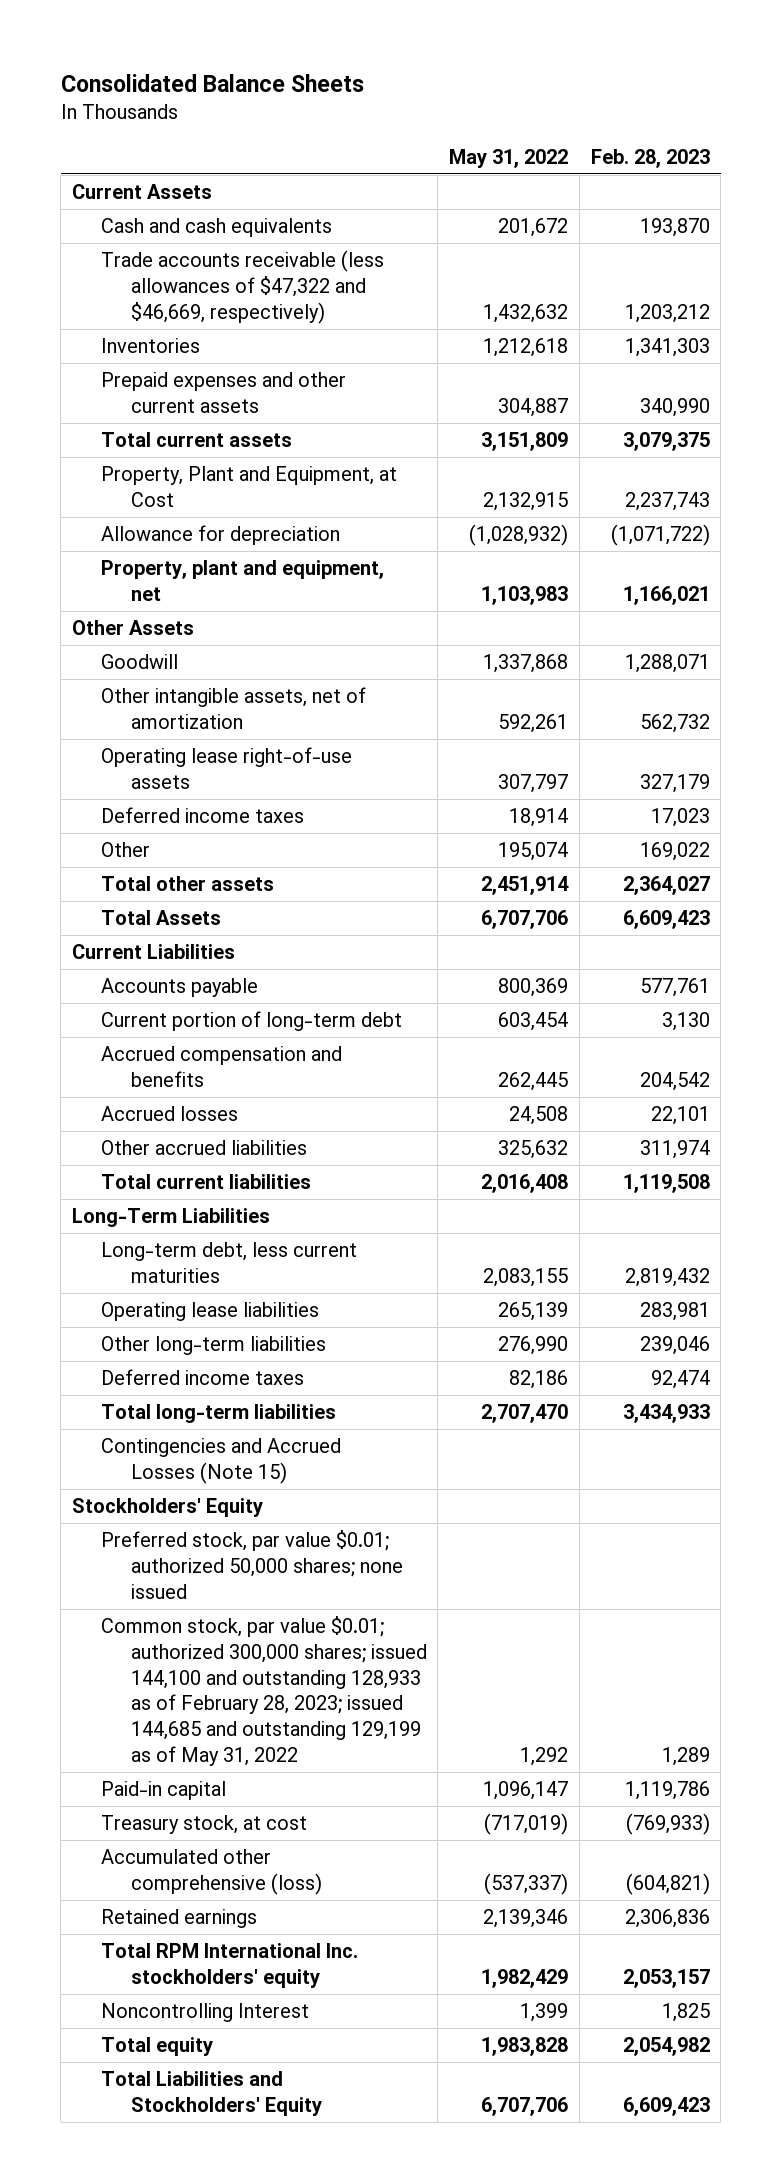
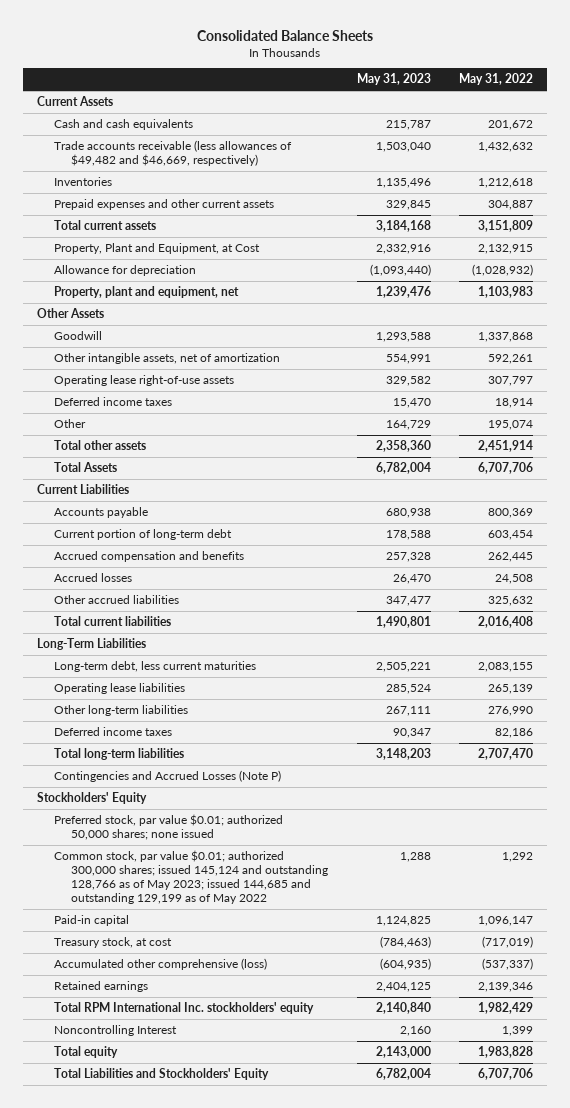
- | May 31, 2022 | Feb. 28, 2023
+ | May 31, 2023 | May 31, 2022
- Trade accounts receivable (less allowances of $47,322 and $46,669, respectively) | 1,432,632 | 1,203,212
+ Trade accounts receivable (less allowances of $49,482 and $46,669, respectively) | 1,503,040 | 1,432,632
- Contingencies and Accrued Losses (Note 15)
+ Contingencies and Accrued Losses (Note P)
- Common stock, par value $0.01; authorized 300,000 shares; issued 144,100 and outstanding 128,933 as of February 28, 2023; issued 144,685 and outstanding 129,199 as of May 31, 2022 | 1,292 | 1,289
+ Common stock, par value $0.01; authorized 300,000 shares; issued 145,124 and outstanding 128,766 as of May 2023; issued 144,685 and outstanding 129,199 as of May 2022 | 1,288 | 1,292

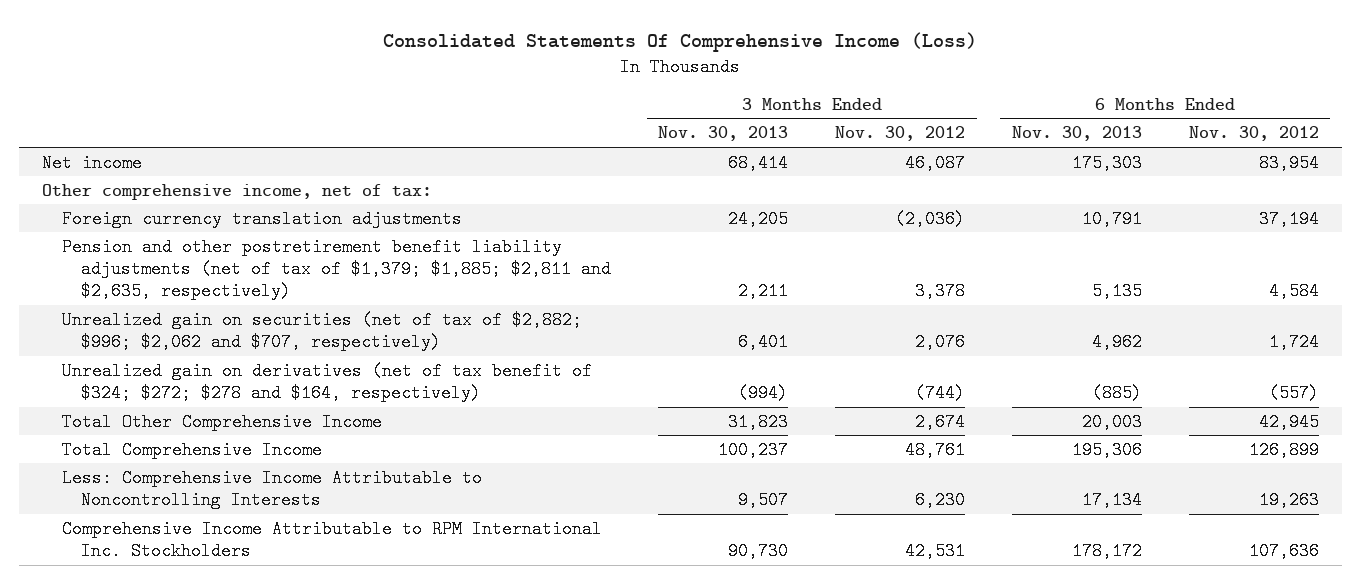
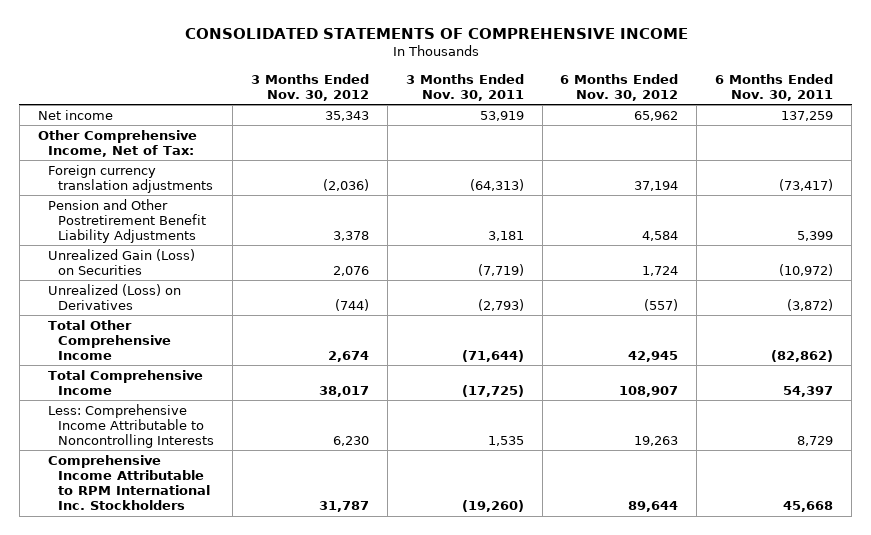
- Consolidated Statements Of Comprehensive Income (Loss)
+ CONSOLIDATED STATEMENTS OF COMPREHENSIVE INCOME
- | 3 Months Ended Nov. 30, 2013 | 3 Months Ended Nov. 30, 2012 | 6 Months Ended Nov. 30, 2013 | 6 Months Ended Nov. 30, 2012
+ | 3 Months Ended Nov. 30, 2012 | 3 Months Ended Nov. 30, 2011 | 6 Months Ended Nov. 30, 2012 | 6 Months Ended Nov. 30, 2011
- Net income | 68,414 | 46,087 | 175,303 | 83,954
- Other comprehensive income, net of tax:
+ Net income | 35,343 | 53,919 | 65,962 | 137,259
+ Other Comprehensive Income, Net of Tax:
- Pension and other postretirement benefit liability adjustments (net of tax of $1,379; $1,885; $2,811 and $2,635, respectively) | 2,211 | 3,378 | 5,135 | 4,584
- Unrealized gain on securities (net of tax of $2,882; $996; $2,062 and $707, respectively) | 6,401 | 2,076 | 4,962 | 1,724
- Unrealized gain on derivatives (net of tax benefit of $324; $272; $278 and $164, respectively) | (994) | (744) | (885) | (557)
+ Pension and Other Postretirement Benefit Liability Adjustments | 3,378 | 3,181 | 4,584 | 5,399
+ Unrealized Gain (Loss) on Securities | 2,076 | (7,719) | 1,724 | (10,972)
+ Unrealized (Loss) on Derivatives | (744) | (2,793) | (557) | (3,872)
- Total Comprehensive Income | 100,237 | 48,761 | 195,306 | 126,899
+ Total Comprehensive Income | 38,017 | (17,725) | 108,907 | 54,397
- Comprehensive Income Attributable to RPM International Inc. Stockholders | 90,730 | 42,531 | 178,172 | 107,636
+ Comprehensive Income Attributable to RPM International Inc. Stockholders | 31,787 | (19,260) | 89,644 | 45,668

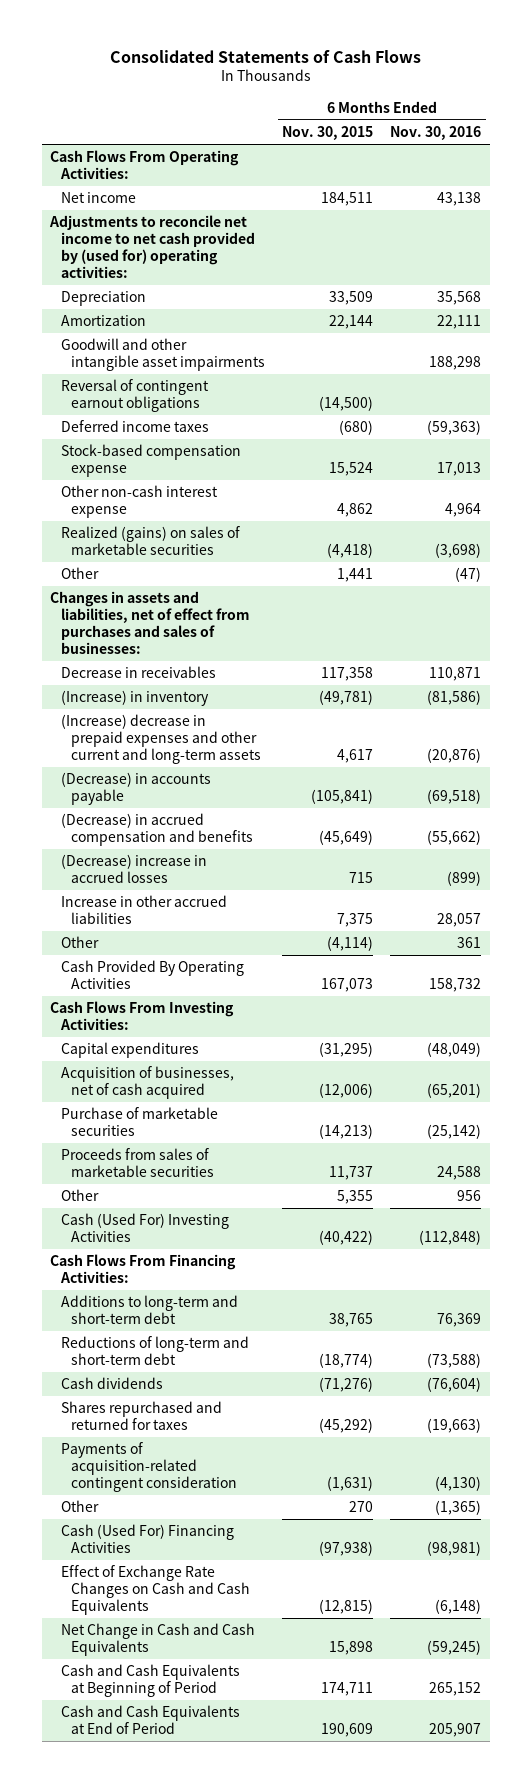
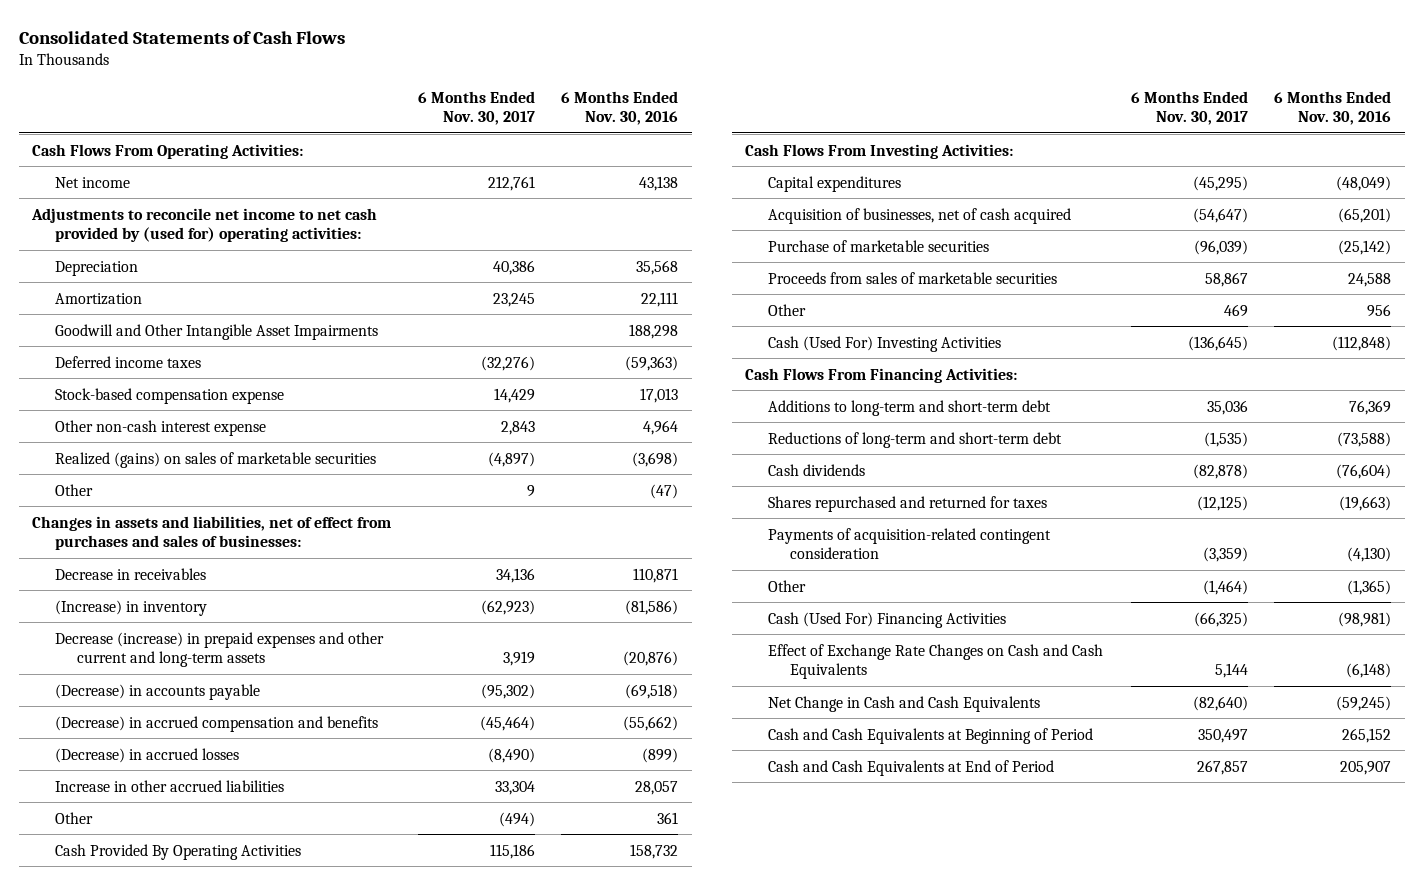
- | 6 Months Ended Nov. 30, 2015 | 6 Months Ended Nov. 30, 2016
+ | 6 Months Ended Nov. 30, 2017 | 6 Months Ended Nov. 30, 2016
- Goodwill and other intangible asset impairments | | 188,298
- Reversal of contingent earnout obligations | (14,500) |
+ Goodwill and Other Intangible Asset Impairments | | 188,298
- (Increase) decrease in prepaid expenses and other current and long-term assets | 4,617 | (20,876)
+ Decrease (increase) in prepaid expenses and other current and long-term assets | 3,919 | (20,876)
- (Decrease) increase in accrued losses | 715 | (899)
+ (Decrease) in accrued losses | (8,490) | (899)

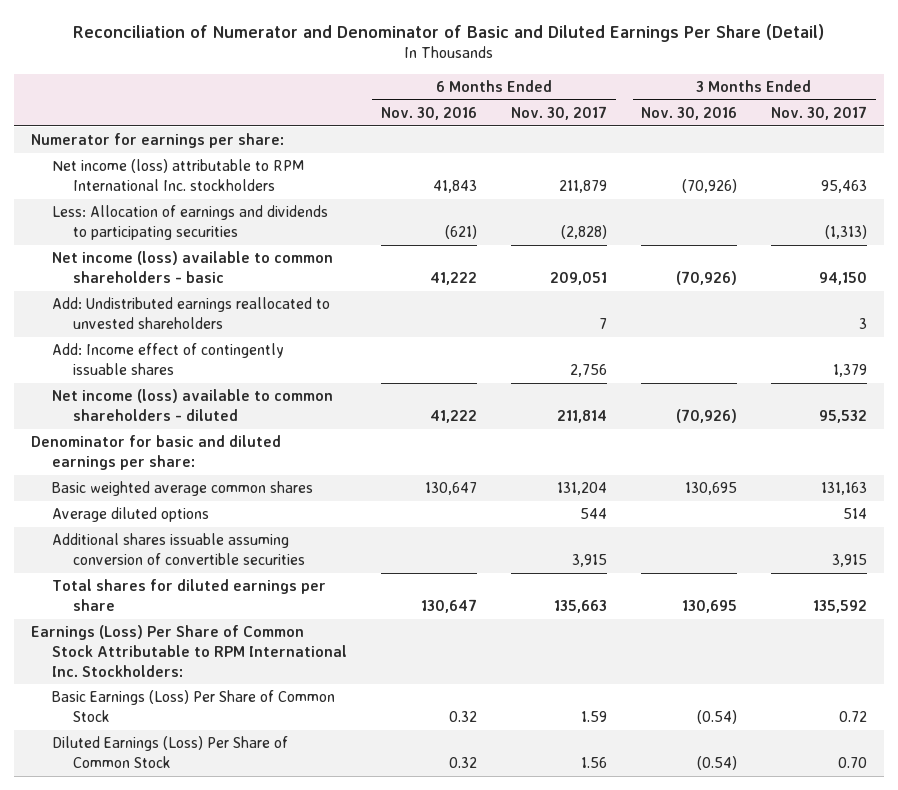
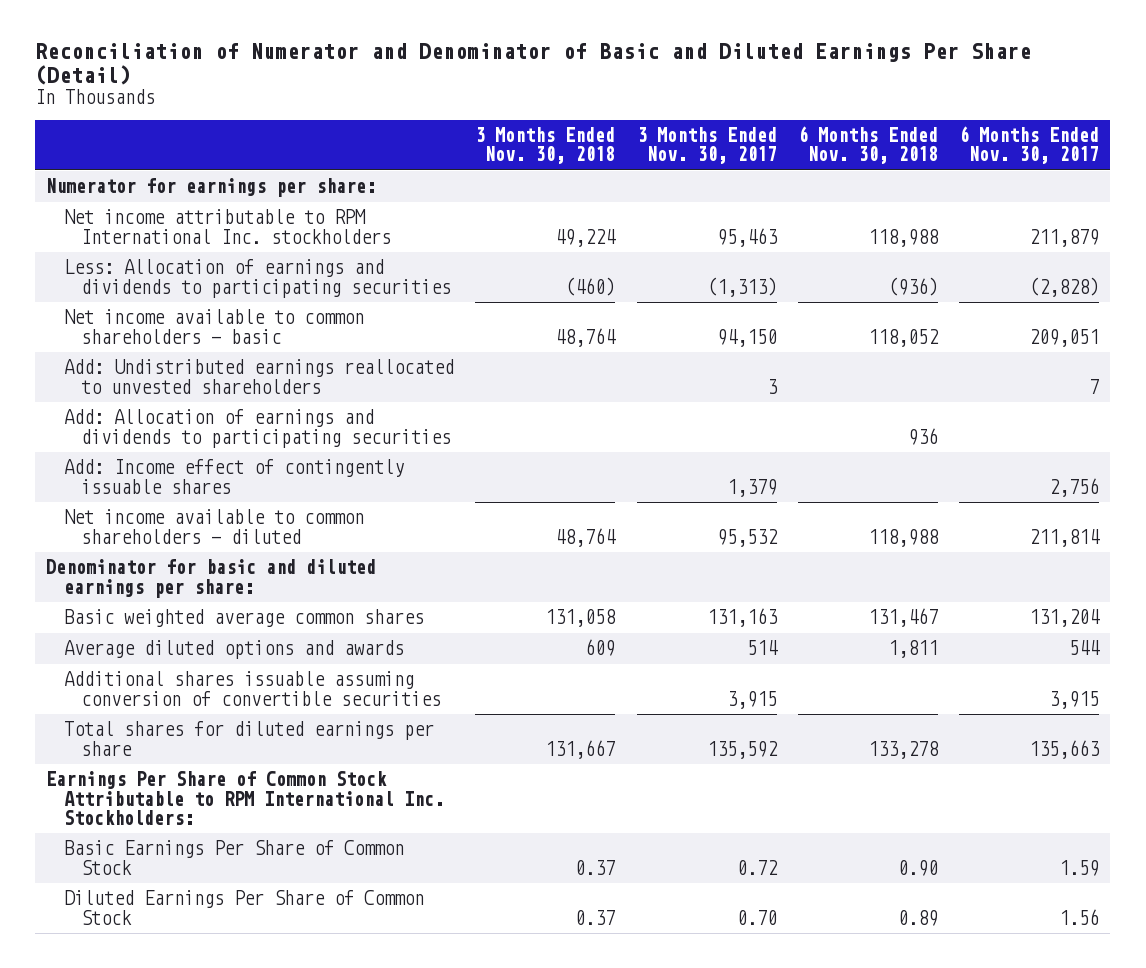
- | 6 Months Ended Nov. 30, 2016 | 6 Months Ended Nov. 30, 2017 | 3 Months Ended Nov. 30, 2016 | 3 Months Ended Nov. 30, 2017
+ | 3 Months Ended Nov. 30, 2018 | 3 Months Ended Nov. 30, 2017 | 6 Months Ended Nov. 30, 2018 | 6 Months Ended Nov. 30, 2017
- Net income (loss) attributable to RPM International Inc. stockholders | 41,843 | 211,879 | (70,926) | 95,463
+ Net income attributable to RPM International Inc. stockholders | 49,224 | 95,463 | 118,988 | 211,879
- Net income (loss) available to common shareholders - basic | 41,222 | 209,051 | (70,926) | 94,150
+ Net income available to common shareholders - basic | 48,764 | 94,150 | 118,052 | 209,051
+ Add: Allocation of earnings and dividends to participating securities | | | 936 |
- Net income (loss) available to common shareholders - diluted | 41,222 | 211,814 | (70,926) | 95,532
+ Net income available to common shareholders - diluted | 48,764 | 95,532 | 118,988 | 211,814
- Average diluted options | | 544 | | 514
+ Average diluted options and awards | 609 | 514 | 1,811 | 544
- Earnings (Loss) Per Share of Common Stock Attributable to RPM International Inc. Stockholders:
- Basic Earnings (Loss) Per Share of Common Stock | 0.32 | 1.59 | (0.54) | 0.72
- Diluted Earnings (Loss) Per Share of Common Stock | 0.32 | 1.56 | (0.54) | 0.70
+ Earnings Per Share of Common Stock Attributable to RPM International Inc. Stockholders:
+ Basic Earnings Per Share of Common Stock | 0.37 | 0.72 | 0.90 | 1.59
+ Diluted Earnings Per Share of Common Stock | 0.37 | 0.70 | 0.89 | 1.56

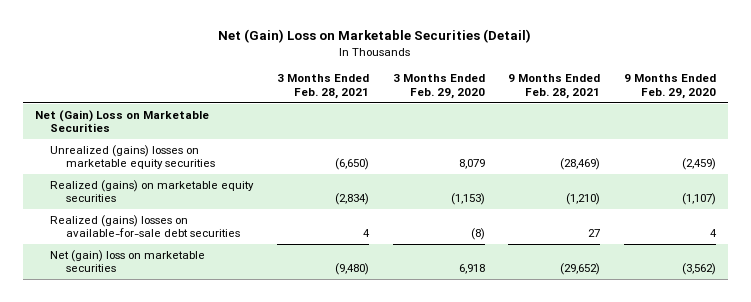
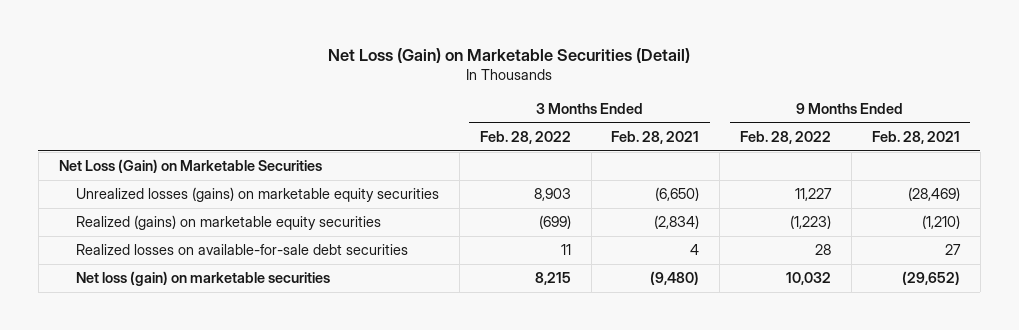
- Net (Gain) Loss on Marketable Securities (Detail)
+ Net Loss (Gain) on Marketable Securities (Detail)
- | 3 Months Ended Feb. 28, 2021 | 3 Months Ended Feb. 29, 2020 | 9 Months Ended Feb. 28, 2021 | 9 Months Ended Feb. 29, 2020
+ | 3 Months Ended Feb. 28, 2022 | 3 Months Ended Feb. 28, 2021 | 9 Months Ended Feb. 28, 2022 | 9 Months Ended Feb. 28, 2021
- Net (Gain) Loss on Marketable Securities
- Unrealized (gains) losses on marketable equity securities | (6,650) | 8,079 | (28,469) | (2,459)
+ Net Loss (Gain) on Marketable Securities
+ Unrealized losses (gains) on marketable equity securities | 8,903 | (6,650) | 11,227 | (28,469)
- Realized (gains) losses on available-for-sale debt securities | 4 | (8) | 27 | 4
- Net (gain) loss on marketable securities | (9,480) | 6,918 | (29,652) | (3,562)
+ Realized losses on available-for-sale debt securities | 11 | 4 | 28 | 27
+ Net loss (gain) on marketable securities | 8,215 | (9,480) | 10,032 | (29,652)

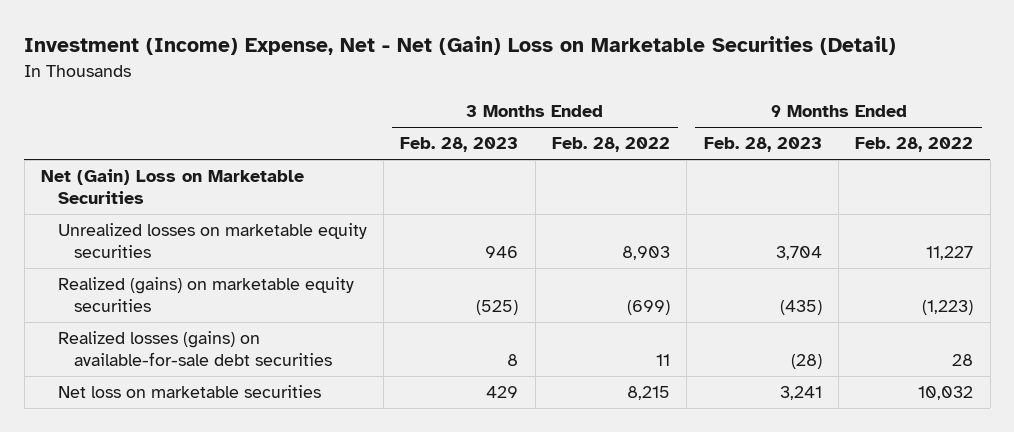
- Net Loss (Gain) on Marketable Securities (Detail)
+ Investment (Income) Expense, Net - Net (Gain) Loss on Marketable Securities (Detail)
- | 3 Months Ended Feb. 28, 2022 | 3 Months Ended Feb. 28, 2021 | 9 Months Ended Feb. 28, 2022 | 9 Months Ended Feb. 28, 2021
+ | 3 Months Ended Feb. 28, 2023 | 3 Months Ended Feb. 28, 2022 | 9 Months Ended Feb. 28, 2023 | 9 Months Ended Feb. 28, 2022
- Net Loss (Gain) on Marketable Securities
- Unrealized losses (gains) on marketable equity securities | 8,903 | (6,650) | 11,227 | (28,469)
+ Net (Gain) Loss on Marketable Securities
+ Unrealized losses on marketable equity securities | 946 | 8,903 | 3,704 | 11,227
- Realized losses on available-for-sale debt securities | 11 | 4 | 28 | 27
- Net loss (gain) on marketable securities | 8,215 | (9,480) | 10,032 | (29,652)
+ Realized losses (gains) on available-for-sale debt securities | 8 | 11 | (28) | 28
+ Net loss on marketable securities | 429 | 8,215 | 3,241 | 10,032

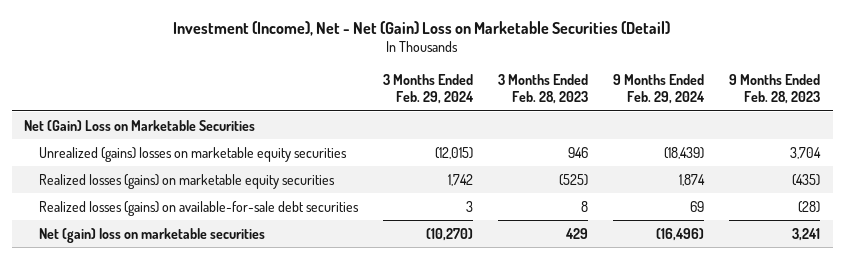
- Investment (Income) Expense, Net - Net (Gain) Loss on Marketable Securities (Detail)
+ Investment (Income), Net - Net (Gain) Loss on Marketable Securities (Detail)
- | 3 Months Ended Feb. 28, 2023 | 3 Months Ended Feb. 28, 2022 | 9 Months Ended Feb. 28, 2023 | 9 Months Ended Feb. 28, 2022
+ | 3 Months Ended Feb. 29, 2024 | 3 Months Ended Feb. 28, 2023 | 9 Months Ended Feb. 29, 2024 | 9 Months Ended Feb. 28, 2023
- Unrealized losses on marketable equity securities | 946 | 8,903 | 3,704 | 11,227
- Realized (gains) on marketable equity securities | (525) | (699) | (435) | (1,223)
+ Unrealized (gains) losses on marketable equity securities | (12,015) | 946 | (18,439) | 3,704
+ Realized losses (gains) on marketable equity securities | 1,742 | (525) | 1,874 | (435)
- Net loss on marketable securities | 429 | 8,215 | 3,241 | 10,032
+ Net (gain) loss on marketable securities | (10,270) | 429 | (16,496) | 3,241

